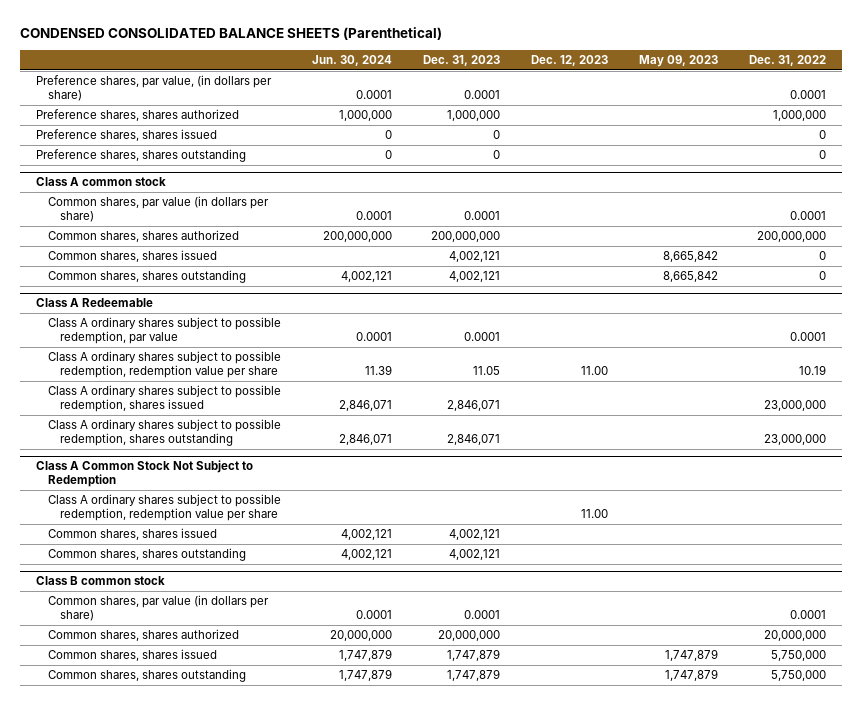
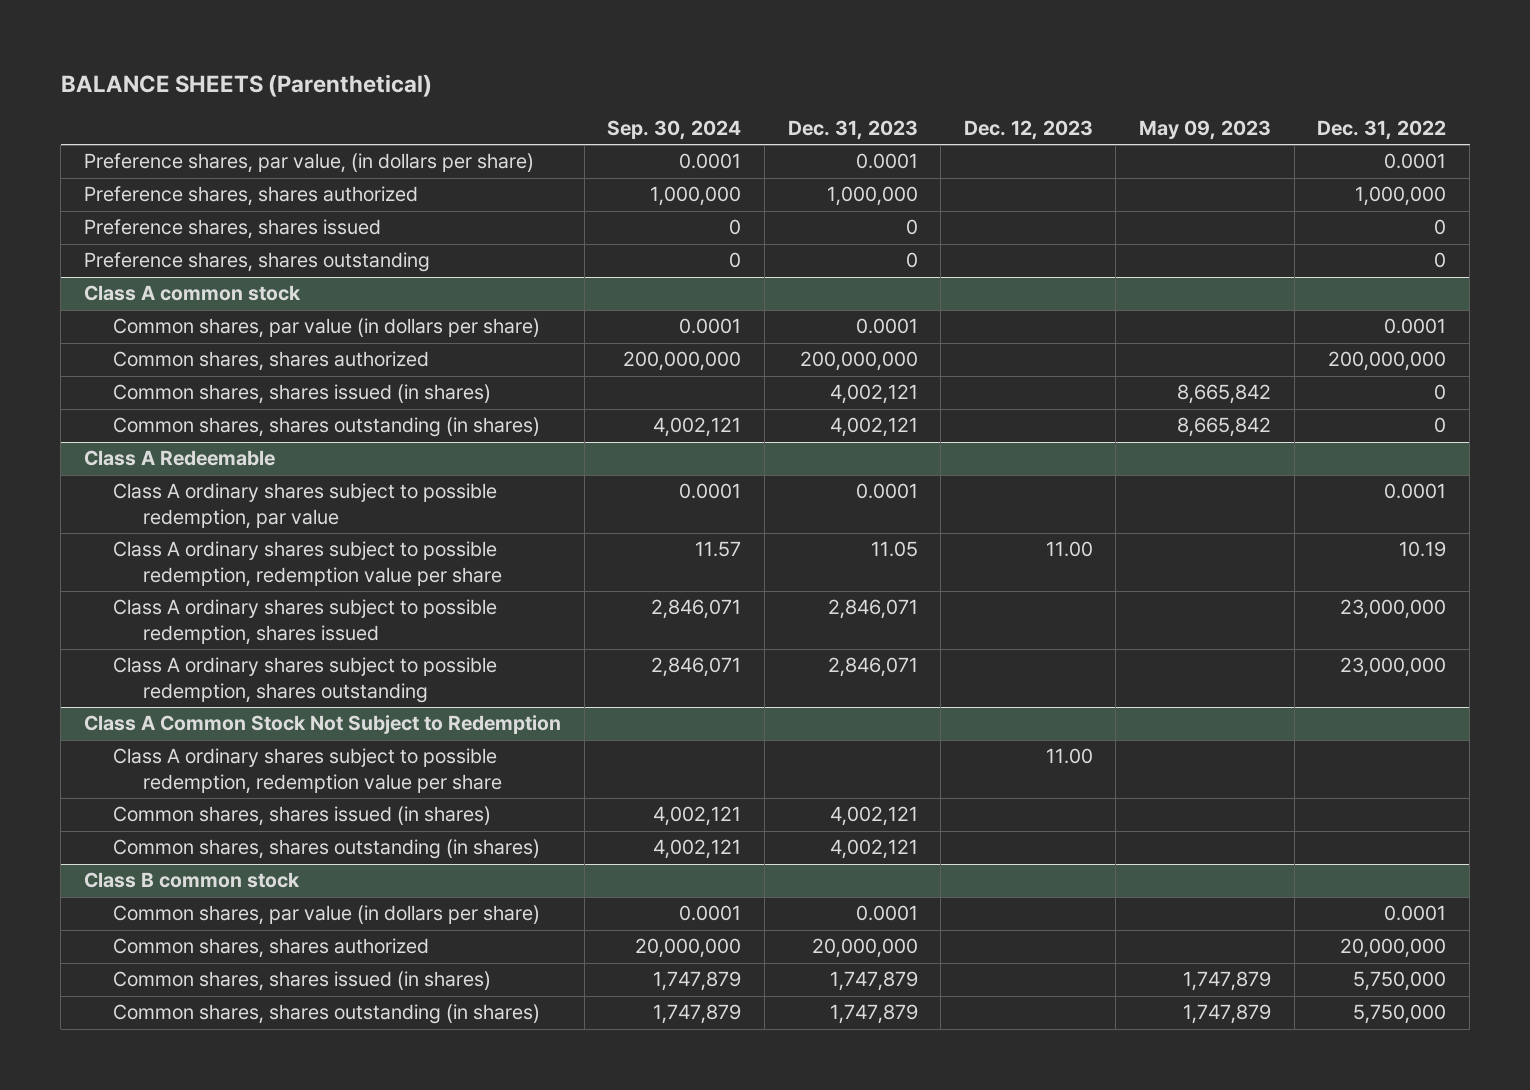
- CONDENSED CONSOLIDATED BALANCE SHEETS (Parenthetical)
+ BALANCE SHEETS (Parenthetical)
- | Jun. 30, 2024 | Dec. 31, 2023 | Dec. 12, 2023 | May 09, 2023 | Dec. 31, 2022
+ | Sep. 30, 2024 | Dec. 31, 2023 | Dec. 12, 2023 | May 09, 2023 | Dec. 31, 2022
@ Class A common stock
- Common shares, shares issued | | 4,002,121 | | 8,665,842 | 0
- Common shares, shares outstanding | 4,002,121 | 4,002,121 | | 8,665,842 | 0
+ Common shares, shares issued (in shares) | | 4,002,121 | | 8,665,842 | 0
+ Common shares, shares outstanding (in shares) | 4,002,121 | 4,002,121 | | 8,665,842 | 0
@ Class A Common Stock Not Subject to Redemption
- Common shares, shares issued | 4,002,121 | 4,002,121 | | |
- Common shares, shares outstanding | 4,002,121 | 4,002,121 | | |
+ Common shares, shares issued (in shares) | 4,002,121 | 4,002,121 | | |
+ Common shares, shares outstanding (in shares) | 4,002,121 | 4,002,121 | | |
@ Class B common stock
- Common shares, shares issued | 1,747,879 | 1,747,879 | | 1,747,879 | 5,750,000
- Common shares, shares outstanding | 1,747,879 | 1,747,879 | | 1,747,879 | 5,750,000
+ Common shares, shares issued (in shares) | 1,747,879 | 1,747,879 | | 1,747,879 | 5,750,000
+ Common shares, shares outstanding (in shares) | 1,747,879 | 1,747,879 | | 1,747,879 | 5,750,000

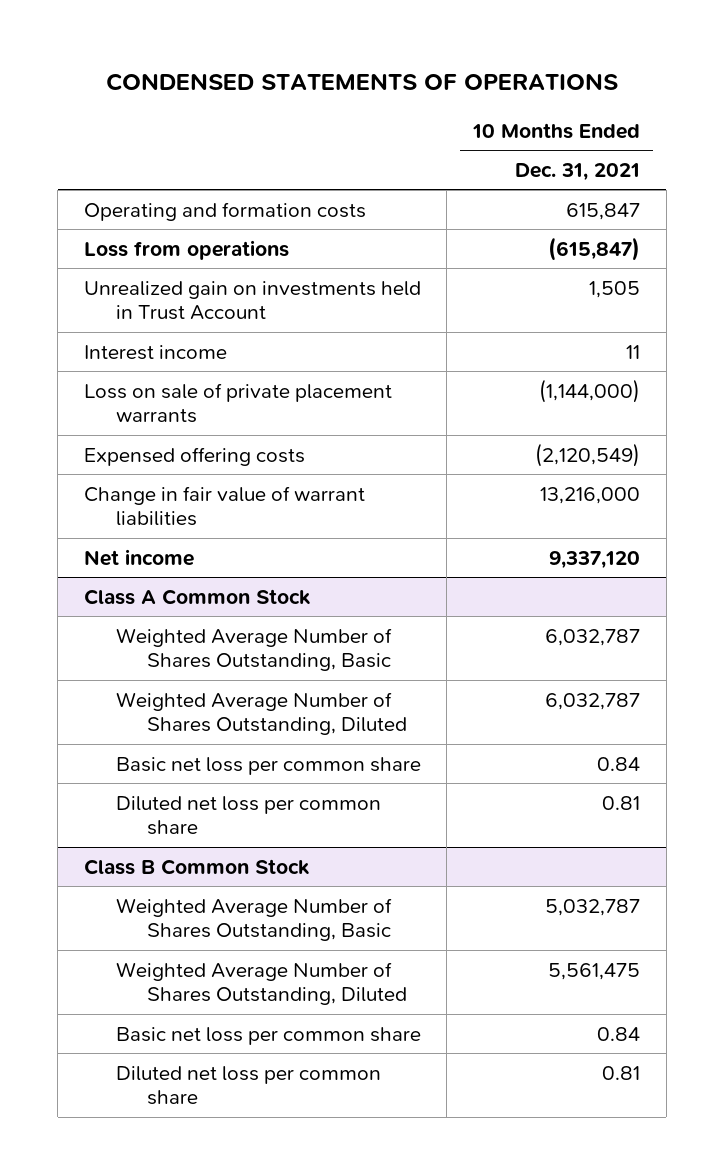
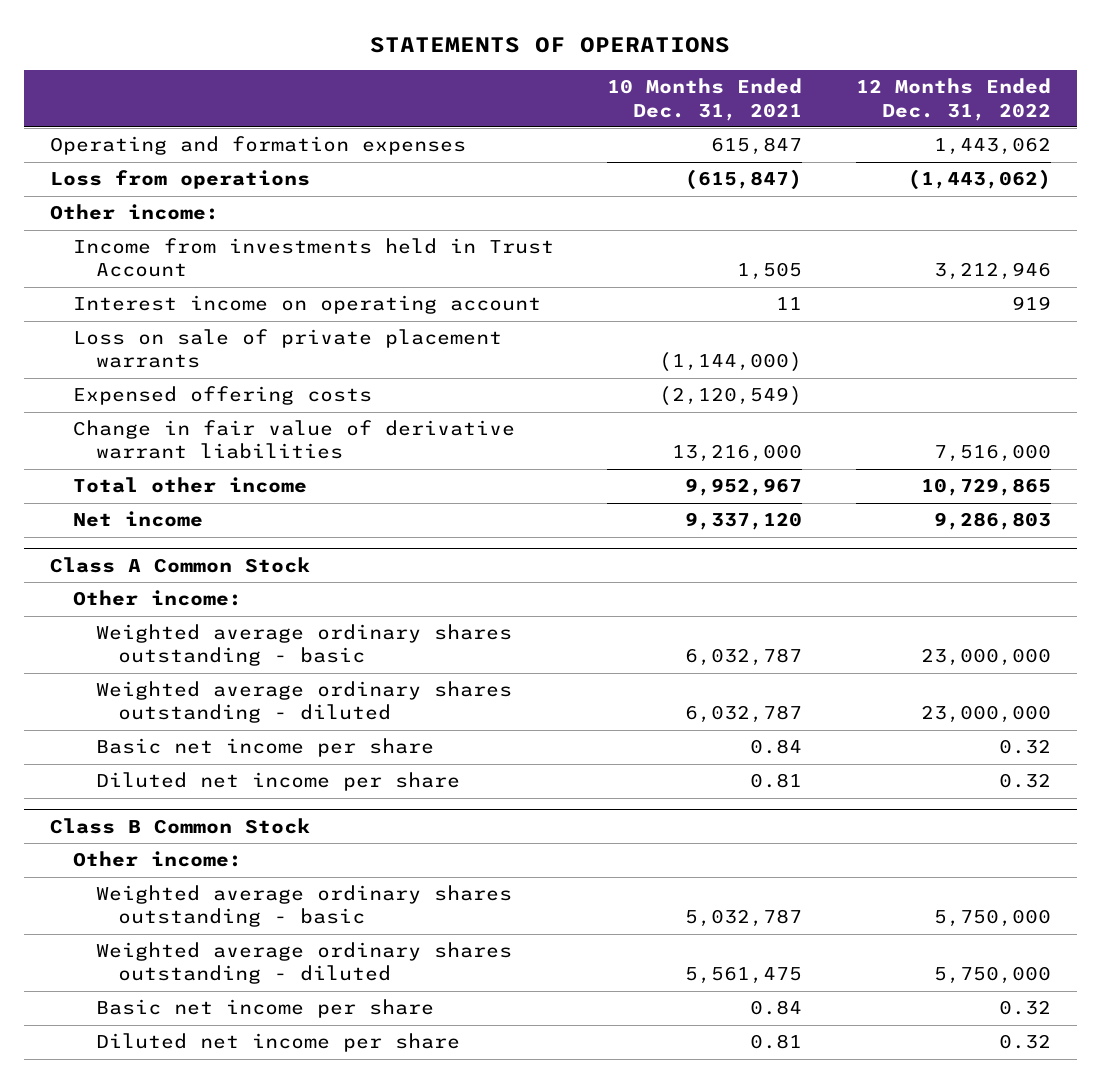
- CONDENSED STATEMENTS OF OPERATIONS
+ STATEMENTS OF OPERATIONS
- | 10 Months Ended Dec. 31, 2021
+ | 10 Months Ended Dec. 31, 2021 | 12 Months Ended Dec. 31, 2022
- Operating and formation costs | 615,847
+ Operating and formation expenses | 615,847 | 1,443,062
- Unrealized gain on investments held in Trust Account | 1,505
- Interest income | 11
+ Other income:
+ Income from investments held in Trust Account | 1,505 | 3,212,946
+ Interest income on operating account | 11 | 919
- Change in fair value of warrant liabilities | 13,216,000
+ Change in fair value of derivative warrant liabilities | 13,216,000 | 7,516,000
+ Total other income | 9,952,967 | 10,729,865
@ Class A Common Stock
- Weighted Average Number of Shares Outstanding, Basic | 6,032,787
- Weighted Average Number of Shares Outstanding, Diluted | 6,032,787
- Basic net loss per common share | 0.84
- Diluted net loss per common share | 0.81
+ Other income:
+ Weighted average ordinary shares outstanding - basic | 6,032,787 | 23,000,000
+ Weighted average ordinary shares outstanding - diluted | 6,032,787 | 23,000,000
+ Basic net income per share | 0.84 | 0.32
+ Diluted net income per share | 0.81 | 0.32
@ Class B Common Stock
- Weighted Average Number of Shares Outstanding, Basic | 5,032,787
- Weighted Average Number of Shares Outstanding, Diluted | 5,561,475
- Basic net loss per common share | 0.84
- Diluted net loss per common share | 0.81
+ Other income:
+ Weighted average ordinary shares outstanding - basic | 5,032,787 | 5,750,000
+ Weighted average ordinary shares outstanding - diluted | 5,561,475 | 5,750,000
+ Basic net income per share | 0.84 | 0.32
+ Diluted net income per share | 0.81 | 0.32

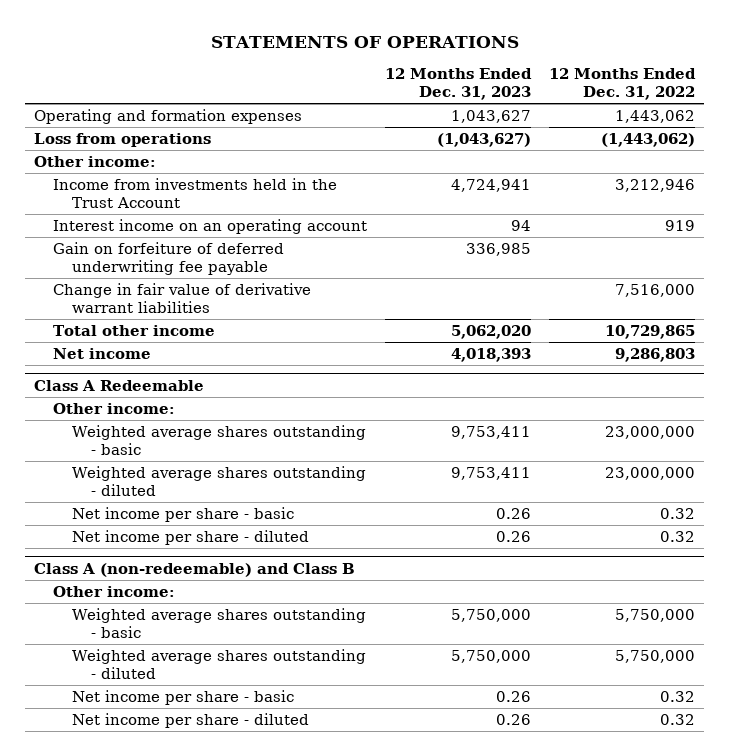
- | 10 Months Ended Dec. 31, 2021 | 12 Months Ended Dec. 31, 2022
+ | 12 Months Ended Dec. 31, 2023 | 12 Months Ended Dec. 31, 2022
- Income from investments held in Trust Account | 1,505 | 3,212,946
- Interest income on operating account | 11 | 919
- Loss on sale of private placement warrants | (1,144,000) |
- Expensed offering costs | (2,120,549) |
+ Income from investments held in the Trust Account | 4,724,941 | 3,212,946
+ Interest income on an operating account | 94 | 919
+ Gain on forfeiture of deferred underwriting fee payable | 336,985 |
- Class A Common Stock
+ Class A Redeemable
- Weighted average ordinary shares outstanding - basic | 6,032,787 | 23,000,000
- Weighted average ordinary shares outstanding - diluted | 6,032,787 | 23,000,000
- Basic net income per share | 0.84 | 0.32
- Diluted net income per share | 0.81 | 0.32
- Class B Common Stock
+ Weighted average shares outstanding - basic | 9,753,411 | 23,000,000
+ Weighted average shares outstanding - diluted | 9,753,411 | 23,000,000
+ Net income per share - basic | 0.26 | 0.32
+ Net income per share - diluted | 0.26 | 0.32
+ Class A (non-redeemable) and Class B
- Weighted average ordinary shares outstanding - basic | 5,032,787 | 5,750,000
- Weighted average ordinary shares outstanding - diluted | 5,561,475 | 5,750,000
- Basic net income per share | 0.84 | 0.32
- Diluted net income per share | 0.81 | 0.32
+ Weighted average shares outstanding - basic | 5,750,000 | 5,750,000
+ Weighted average shares outstanding - diluted | 5,750,000 | 5,750,000
+ Net income per share - basic | 0.26 | 0.32
+ Net income per share - diluted | 0.26 | 0.32

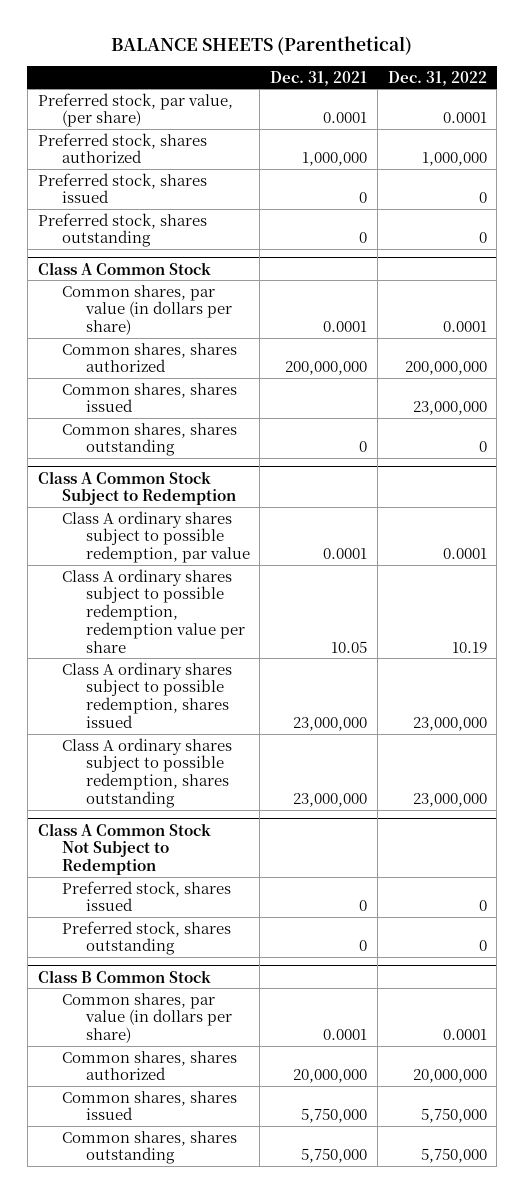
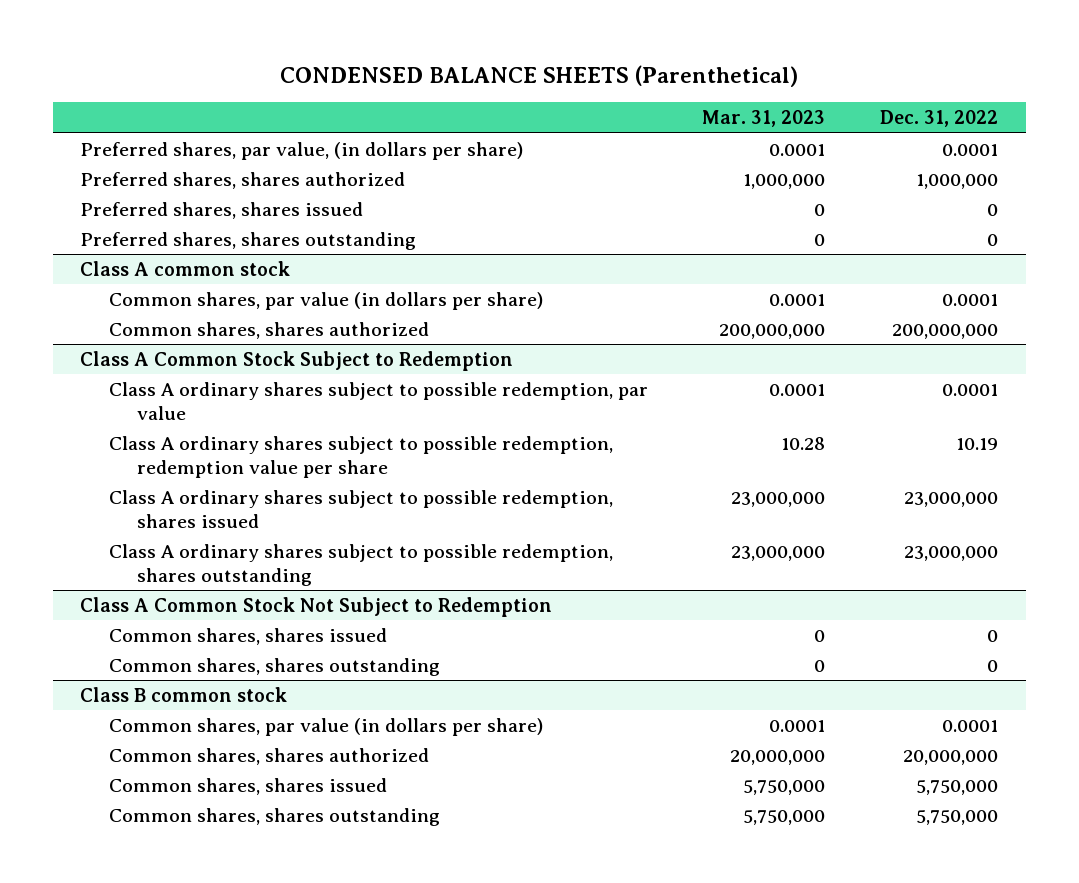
- BALANCE SHEETS (Parenthetical)
+ CONDENSED BALANCE SHEETS (Parenthetical)
- | Dec. 31, 2021 | Dec. 31, 2022
+ | Mar. 31, 2023 | Dec. 31, 2022
- Preferred stock, par value, (per share) | 0.0001 | 0.0001
- Preferred stock, shares authorized | 1,000,000 | 1,000,000
- Preferred stock, shares issued | 0 | 0
- Preferred stock, shares outstanding | 0 | 0
- Class A Common Stock
+ Preferred shares, par value, (in dollars per share) | 0.0001 | 0.0001
+ Preferred shares, shares authorized | 1,000,000 | 1,000,000
+ Preferred shares, shares issued | 0 | 0
+ Preferred shares, shares outstanding | 0 | 0
+ Class A common stock
- Common shares, shares issued | | 23,000,000
- Common shares, shares outstanding | 0 | 0
@ Class A Common Stock Not Subject to Redemption
- Preferred stock, shares issued | 0 | 0
- Preferred stock, shares outstanding | 0 | 0
- Class B Common Stock
@ Class A Common Stock Not Subject to Redemption
+ Common shares, shares issued | 0 | 0
+ Common shares, shares outstanding | 0 | 0
+ Class B common stock

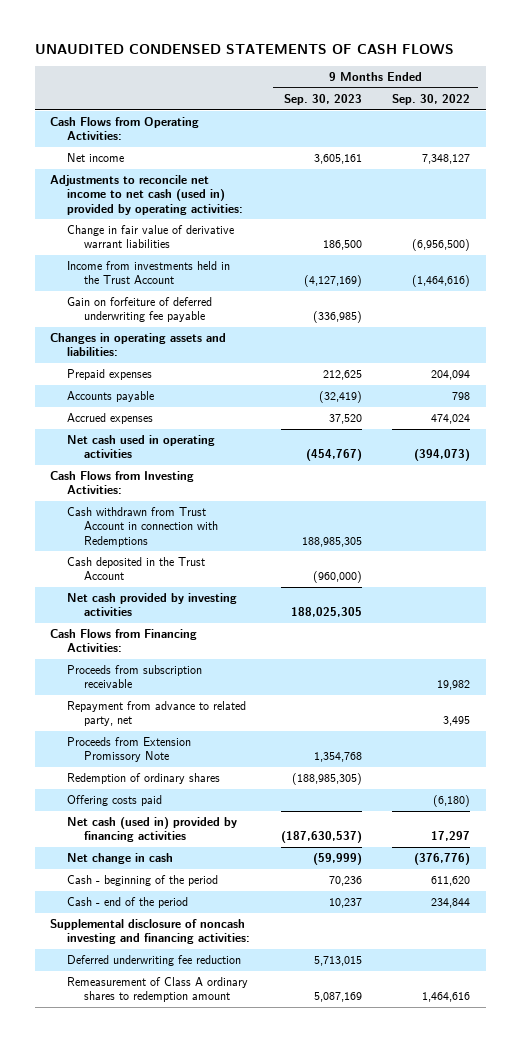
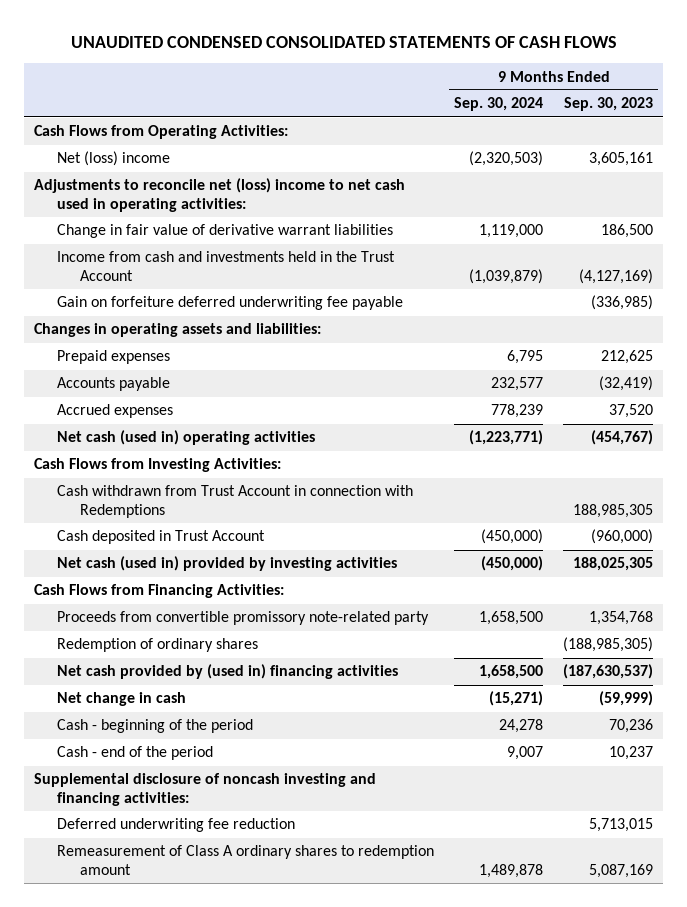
- UNAUDITED CONDENSED STATEMENTS OF CASH FLOWS
+ UNAUDITED CONDENSED CONSOLIDATED STATEMENTS OF CASH FLOWS
- | 9 Months Ended Sep. 30, 2023 | 9 Months Ended Sep. 30, 2022
+ | 9 Months Ended Sep. 30, 2024 | 9 Months Ended Sep. 30, 2023
- Net income | 3,605,161 | 7,348,127
- Adjustments to reconcile net income to net cash (used in) provided by operating activities:
+ Net (loss) income | (2,320,503) | 3,605,161
+ Adjustments to reconcile net (loss) income to net cash used in operating activities:
- Income from investments held in the Trust Account | (4,127,169) | (1,464,616)
- Gain on forfeiture of deferred underwriting fee payable | (336,985) |
+ Income from cash and investments held in the Trust Account | (1,039,879) | (4,127,169)
+ Gain on forfeiture deferred underwriting fee payable | | (336,985)
- Net cash used in operating activities | (454,767) | (394,073)
+ Net cash (used in) operating activities | (1,223,771) | (454,767)
- Cash deposited in the Trust Account | (960,000) |
- Net cash provided by investing activities | 188,025,305 |
+ Cash deposited in Trust Account | (450,000) | (960,000)
+ Net cash (used in) provided by investing activities | (450,000) | 188,025,305
- Proceeds from subscription receivable | | 19,982
- Repayment from advance to related party, net | | 3,495
- Proceeds from Extension Promissory Note | 1,354,768 |
+ Proceeds from convertible promissory note-related party | 1,658,500 | 1,354,768
- Offering costs paid | | (6,180)
- Net cash (used in) provided by financing activities | (187,630,537) | 17,297
+ Net cash provided by (used in) financing activities | 1,658,500 | (187,630,537)

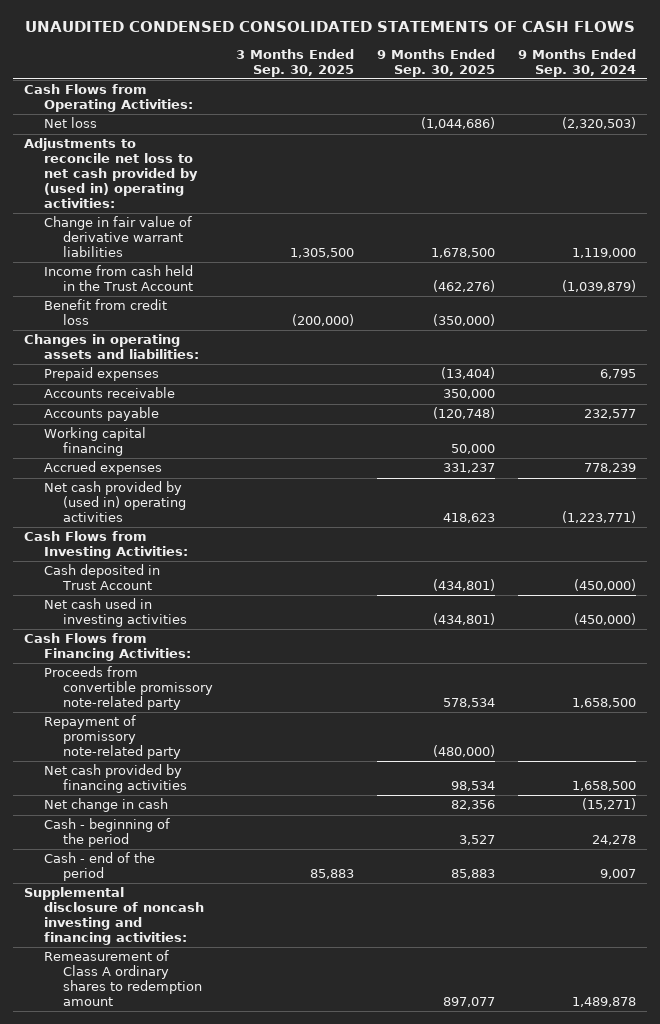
- | 9 Months Ended Sep. 30, 2024 | 9 Months Ended Sep. 30, 2023
+ | 3 Months Ended Sep. 30, 2025 | 9 Months Ended Sep. 30, 2025 | 9 Months Ended Sep. 30, 2024
- Net (loss) income | (2,320,503) | 3,605,161
- Adjustments to reconcile net (loss) income to net cash used in operating activities:
+ Net loss | | (1,044,686) | (2,320,503)
+ Adjustments to reconcile net loss to net cash provided by (used in) operating activities:
- Income from cash and investments held in the Trust Account | (1,039,879) | (4,127,169)
- Gain on forfeiture deferred underwriting fee payable | | (336,985)
+ Income from cash held in the Trust Account | | (462,276) | (1,039,879)
+ Benefit from credit loss | (200,000) | (350,000) |
+ Accounts receivable | | 350,000 |
+ Working capital financing | | 50,000 |
- Net cash (used in) operating activities | (1,223,771) | (454,767)
+ Net cash provided by (used in) operating activities | | 418,623 | (1,223,771)
- Cash withdrawn from Trust Account in connection with Redemptions | | 188,985,305
- Net cash (used in) provided by investing activities | (450,000) | 188,025,305
+ Net cash used in investing activities | | (434,801) | (450,000)
- Redemption of ordinary shares | | (188,985,305)
- Net cash provided by (used in) financing activities | 1,658,500 | (187,630,537)
+ Repayment of promissory note-related party | | (480,000) |
+ Net cash provided by financing activities | | 98,534 | 1,658,500
- Deferred underwriting fee reduction | | 5,713,015

